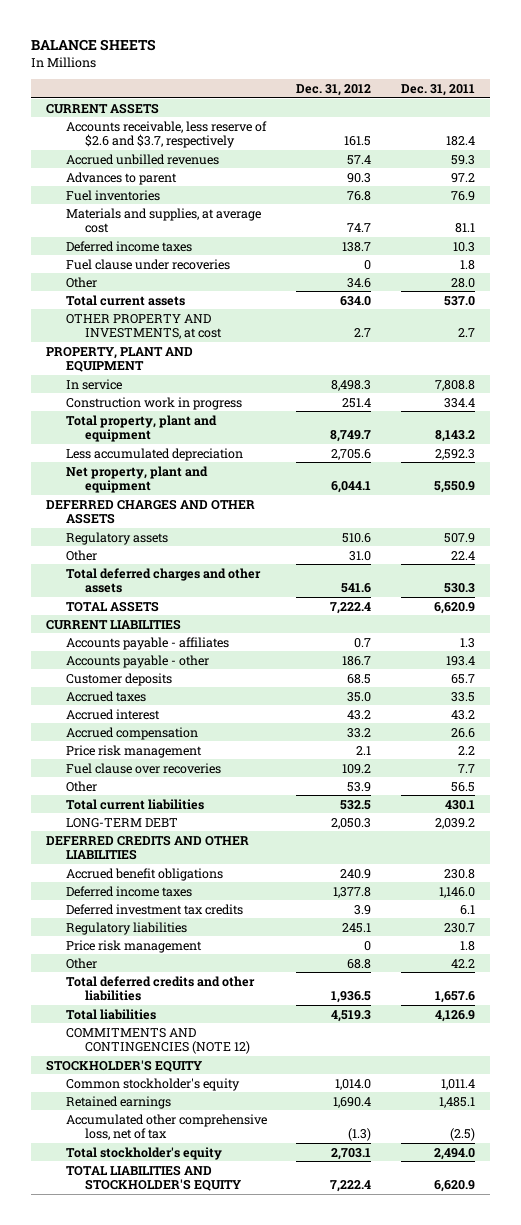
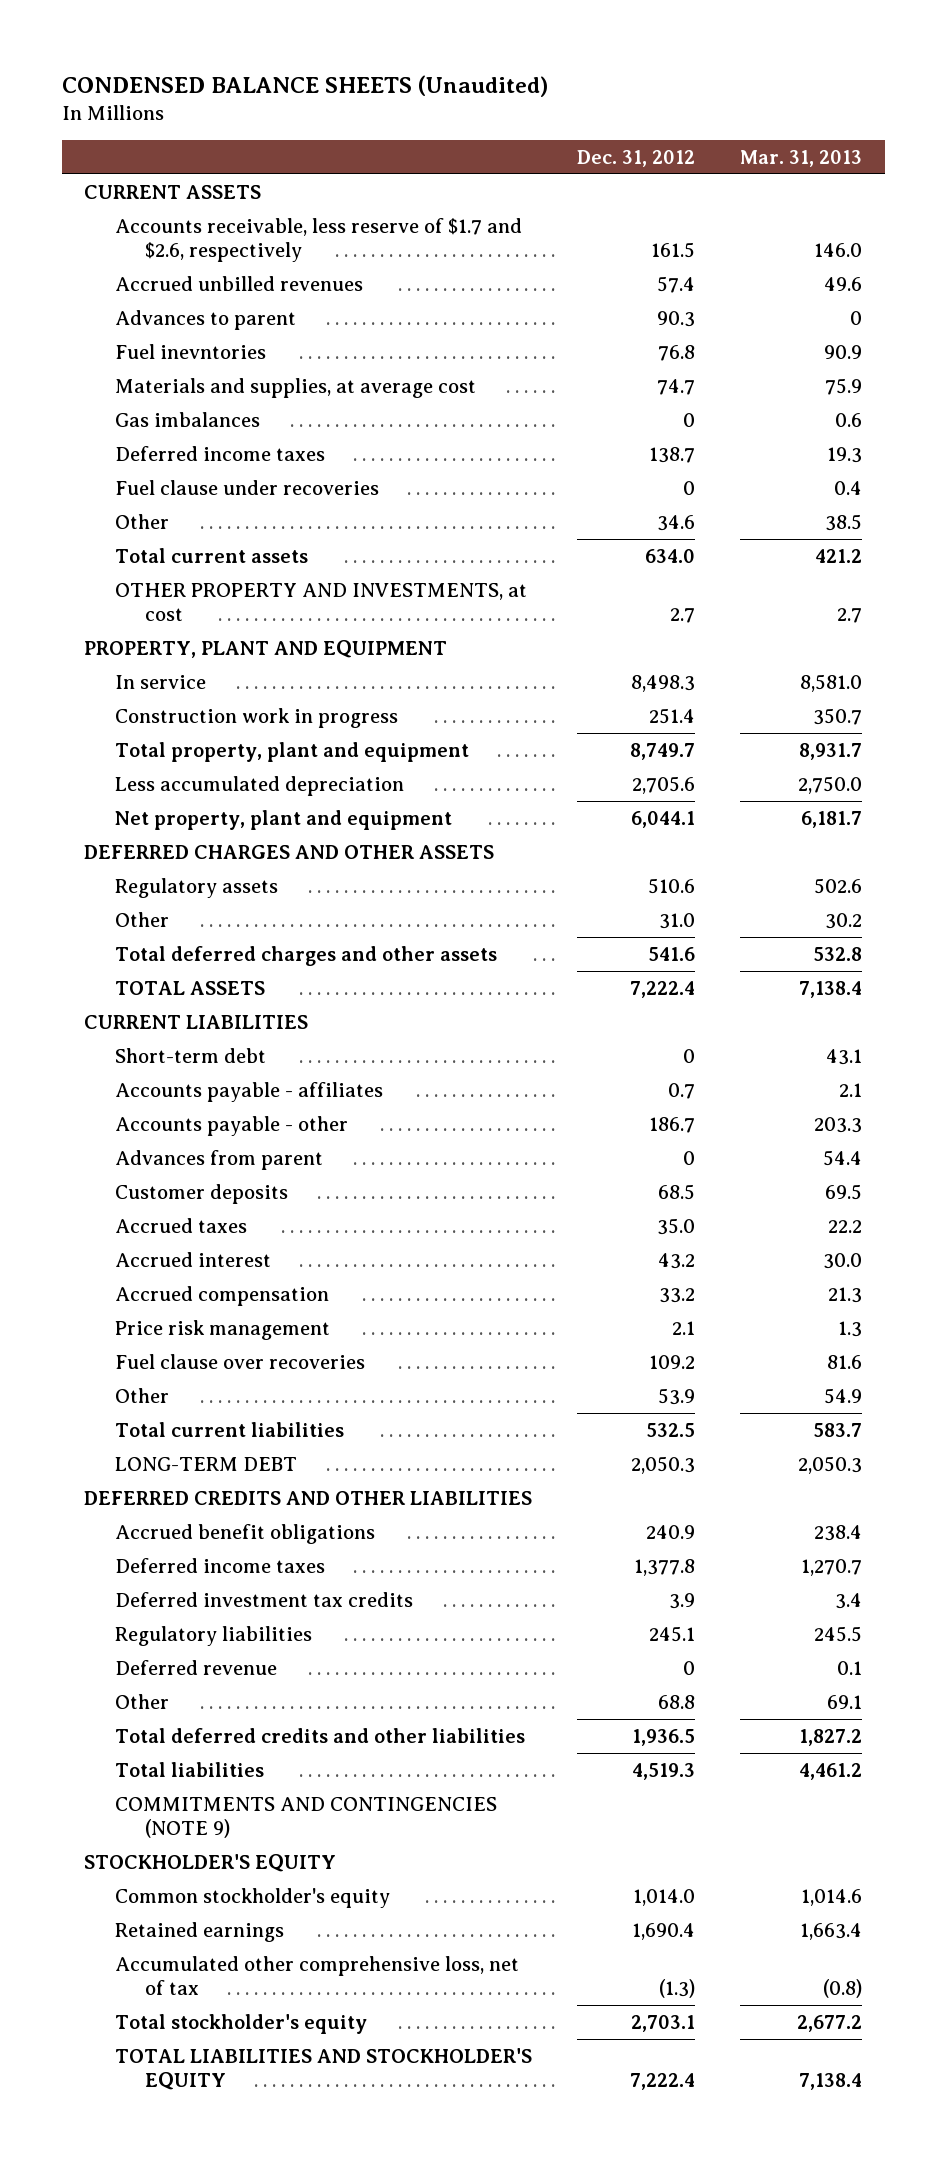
- BALANCE SHEETS
+ CONDENSED BALANCE SHEETS (Unaudited)
- | Dec. 31, 2012 | Dec. 31, 2011
+ | Dec. 31, 2012 | Mar. 31, 2013
- Accounts receivable, less reserve of $2.6 and $3.7, respectively | 161.5 | 182.4
+ Accounts receivable, less reserve of $1.7 and $2.6, respectively | 161.5 | 146.0
- Fuel inventories | 76.8 | 76.9
+ Fuel inevntories | 76.8 | 90.9
+ Gas imbalances | 0 | 0.6
+ Short-term debt | 0 | 43.1
+ Advances from parent | 0 | 54.4
- Price risk management | 0 | 1.8
+ Deferred revenue | 0 | 0.1
- COMMITMENTS AND CONTINGENCIES (NOTE 12)
+ COMMITMENTS AND CONTINGENCIES (NOTE 9)

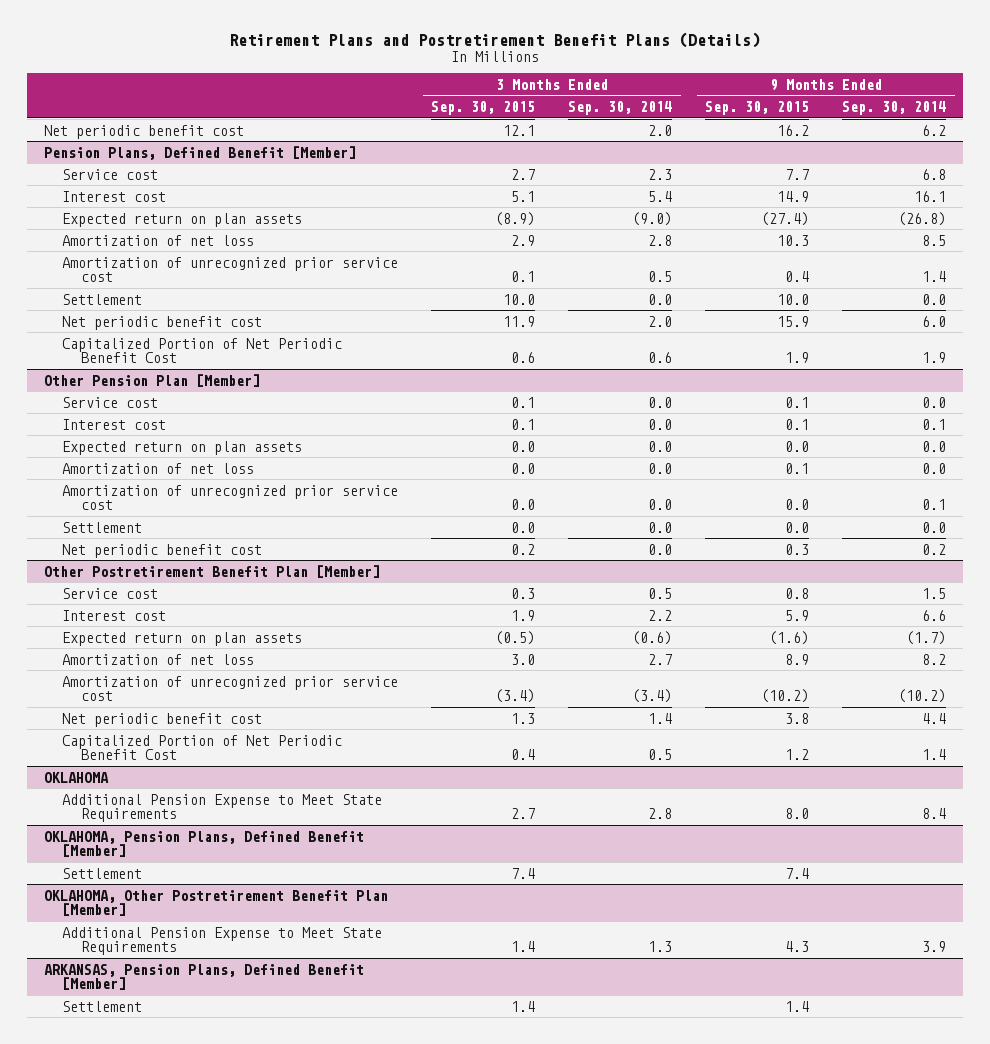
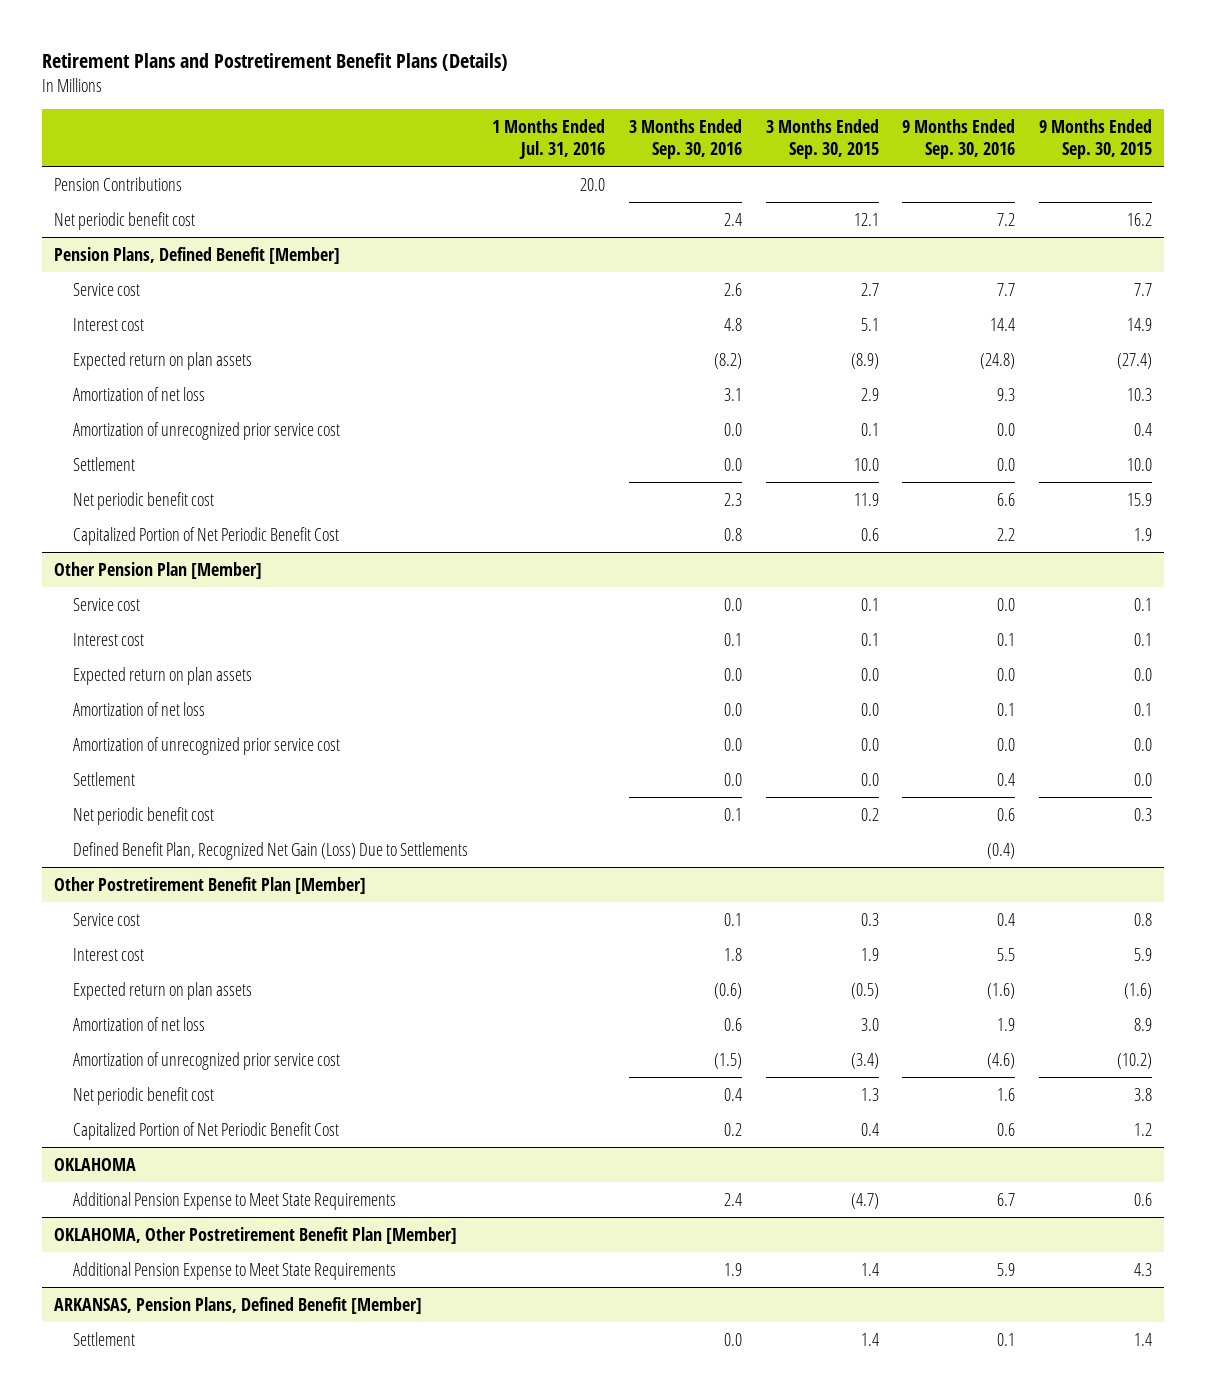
- | 3 Months Ended Sep. 30, 2015 | 3 Months Ended Sep. 30, 2014 | 9 Months Ended Sep. 30, 2015 | 9 Months Ended Sep. 30, 2014
+ | 1 Months Ended Jul. 31, 2016 | 3 Months Ended Sep. 30, 2016 | 3 Months Ended Sep. 30, 2015 | 9 Months Ended Sep. 30, 2016 | 9 Months Ended Sep. 30, 2015
+ Pension Contributions | 20.0 | | | |
@ Other Pension Plan [Member]
+ Defined Benefit Plan, Recognized Net Gain (Loss) Due to Settlements | | | | (0.4) |
@ OKLAHOMA
- Additional Pension Expense to Meet State Requirements | 2.7 | 2.8 | 8.0 | 8.4
- OKLAHOMA, Pension Plans, Defined Benefit [Member]
- Settlement | 7.4 | | 7.4 |
@ OKLAHOMA
+ Additional Pension Expense to Meet State Requirements | | 2.4 | (4.7) | 6.7 | 0.6

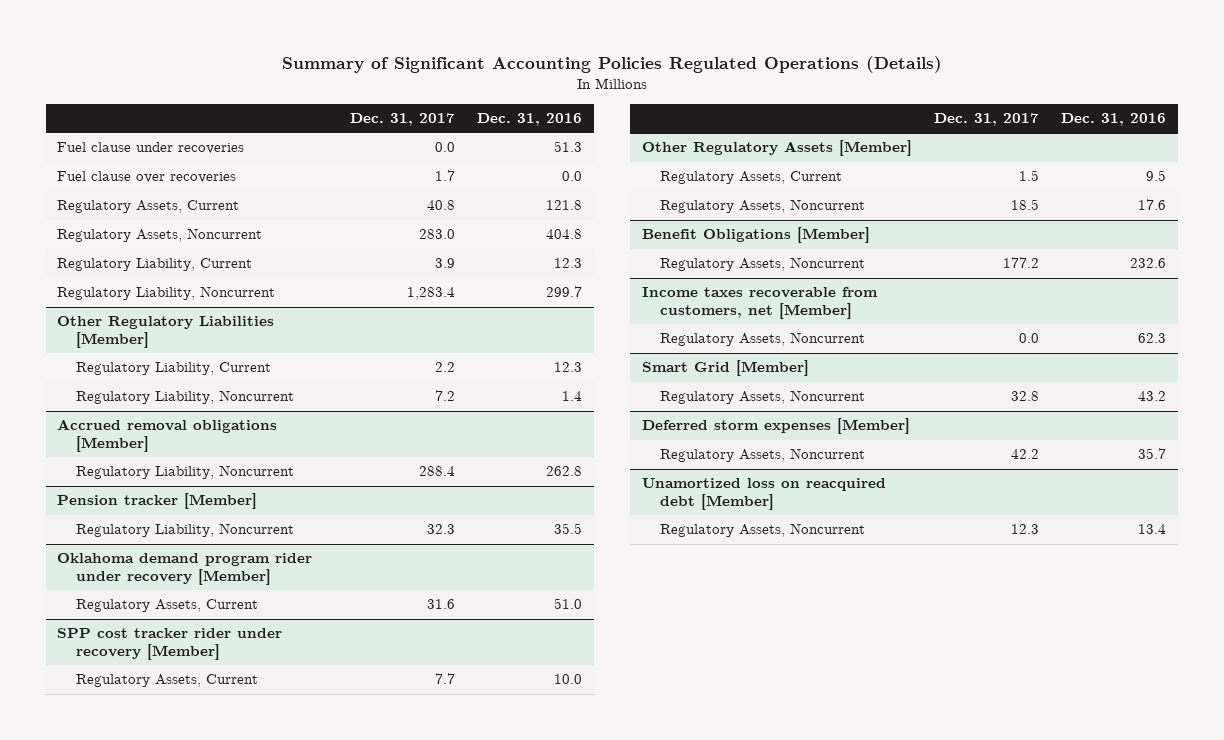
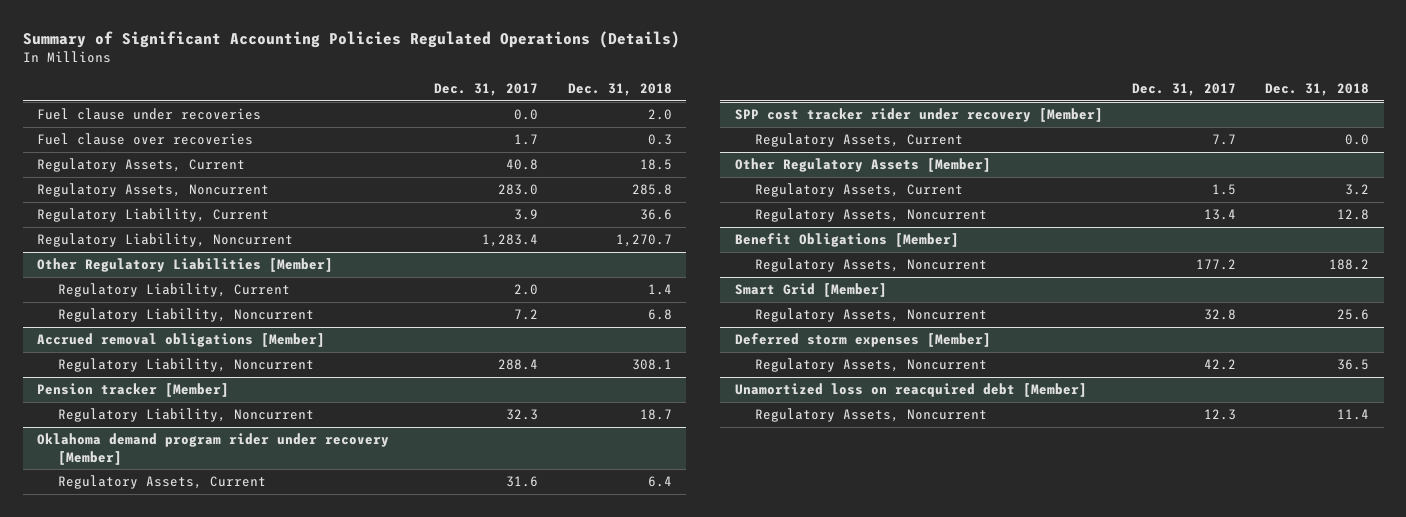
- | Dec. 31, 2017 | Dec. 31, 2016
+ | Dec. 31, 2017 | Dec. 31, 2018
@ Other Regulatory Liabilities [Member]
- Regulatory Liability, Current | 2.2 | 12.3
+ Regulatory Liability, Current | 2.0 | 1.4
@ Other Regulatory Assets [Member]
- Regulatory Assets, Noncurrent | 18.5 | 17.6
+ Regulatory Assets, Noncurrent | 13.4 | 12.8
- Income taxes recoverable from customers, net [Member]
- Regulatory Assets, Noncurrent | 0.0 | 62.3

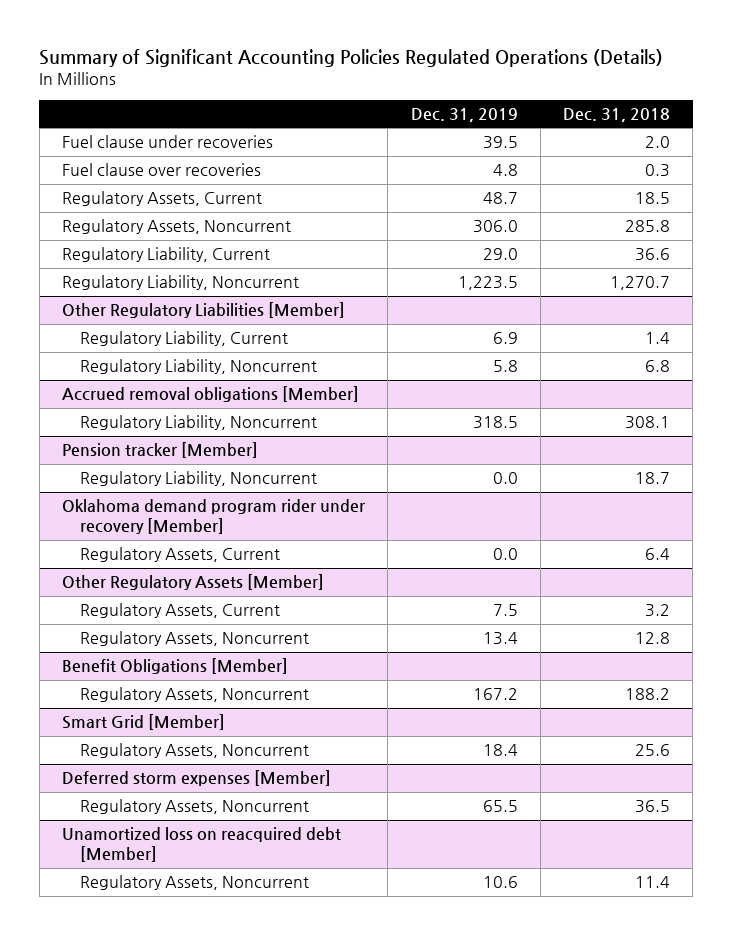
- | Dec. 31, 2017 | Dec. 31, 2018
+ | Dec. 31, 2019 | Dec. 31, 2018
- SPP cost tracker rider under recovery [Member]
- Regulatory Assets, Current | 7.7 | 0.0

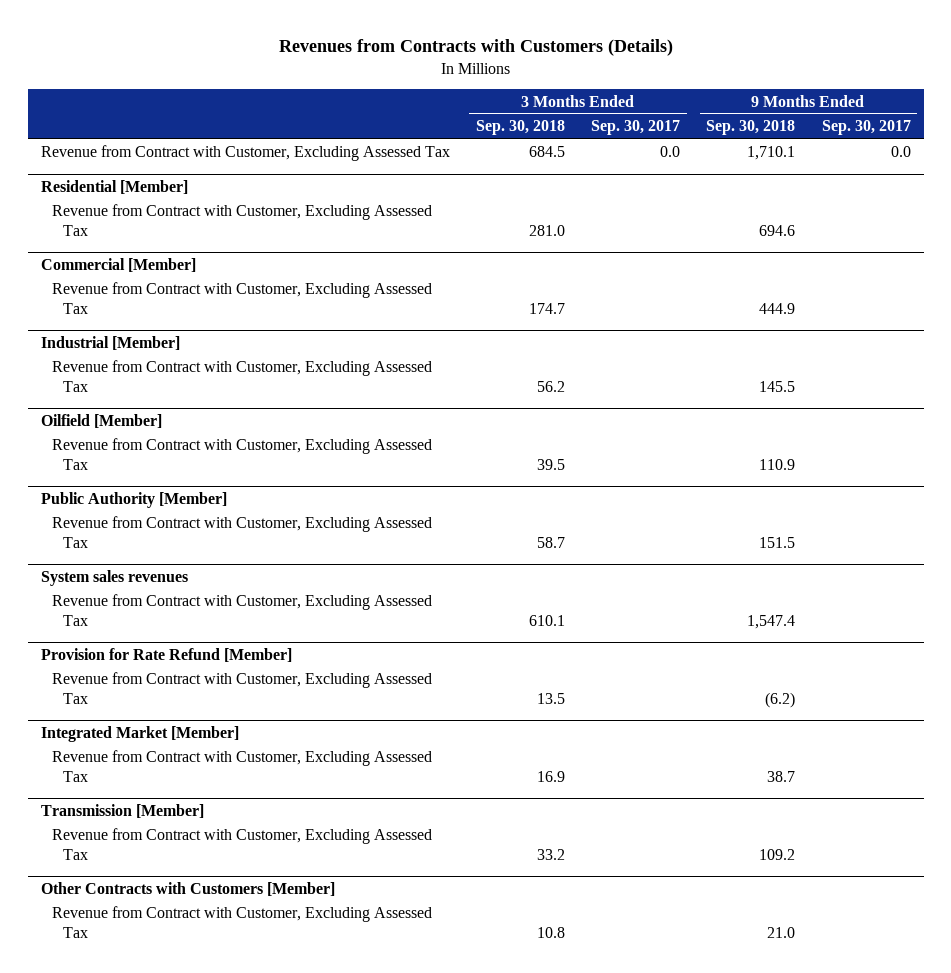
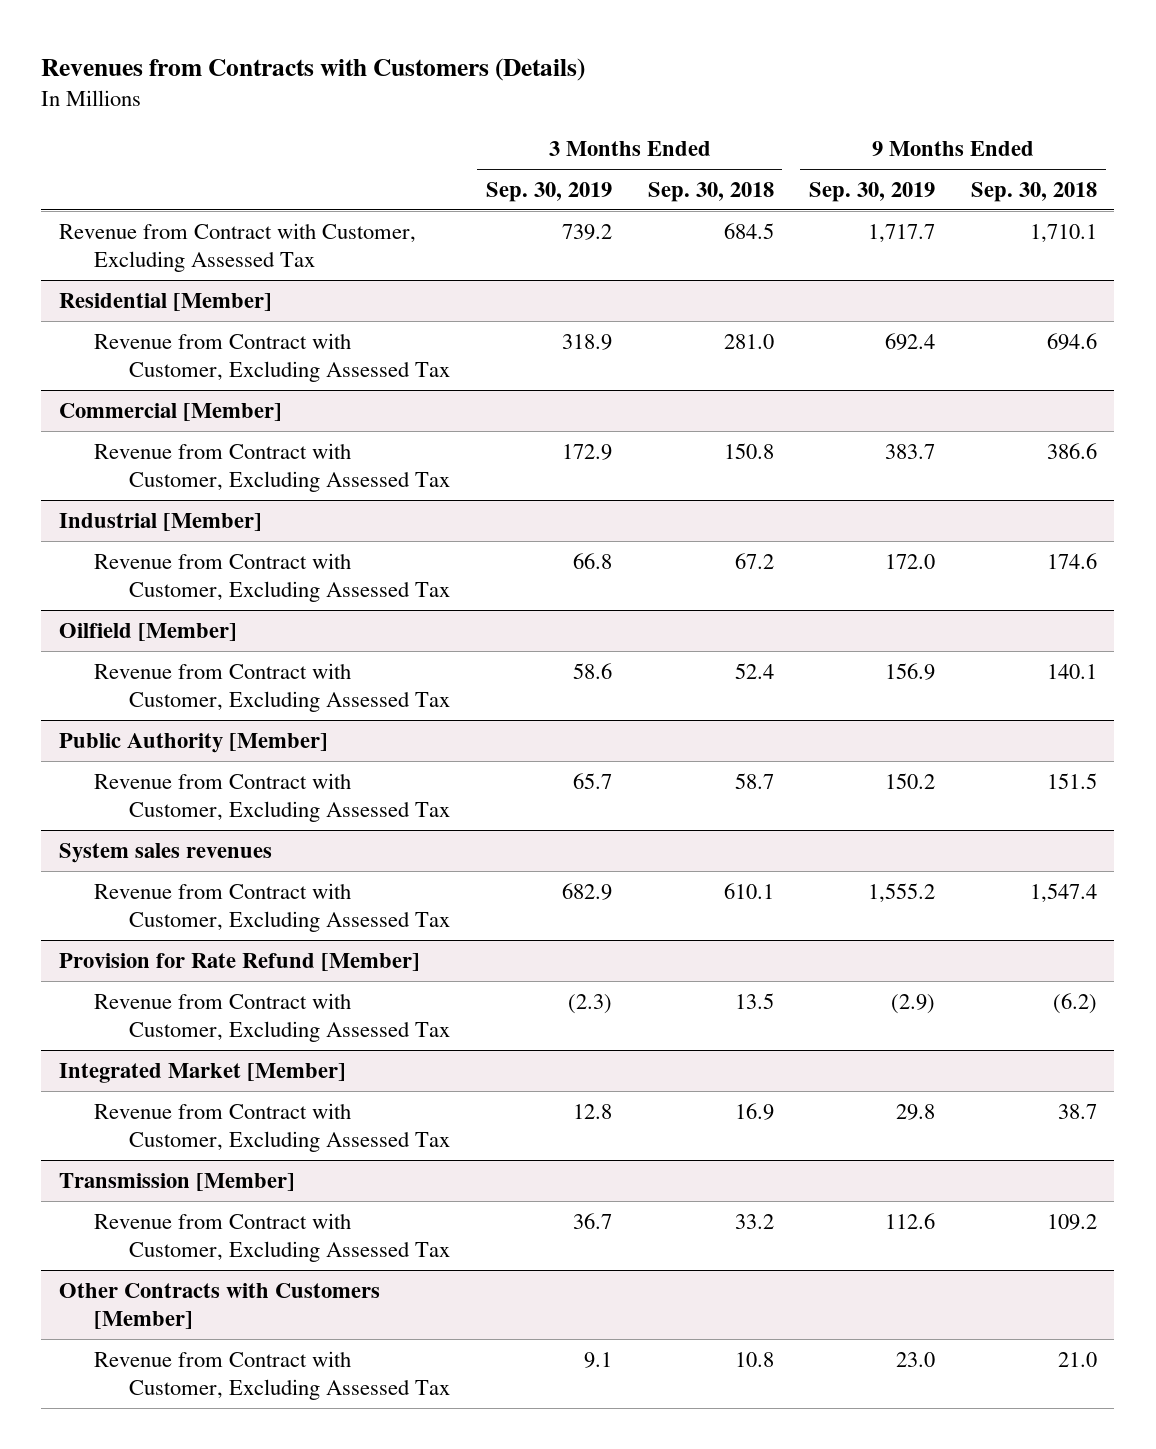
- | 3 Months Ended Sep. 30, 2018 | 3 Months Ended Sep. 30, 2017 | 9 Months Ended Sep. 30, 2018 | 9 Months Ended Sep. 30, 2017
+ | 3 Months Ended Sep. 30, 2019 | 3 Months Ended Sep. 30, 2018 | 9 Months Ended Sep. 30, 2019 | 9 Months Ended Sep. 30, 2018
@ Commercial [Member]
- Revenue from Contract with Customer, Excluding Assessed Tax | 174.7 | | 444.9 |
+ Revenue from Contract with Customer, Excluding Assessed Tax | 172.9 | 150.8 | 383.7 | 386.6
@ Industrial [Member]
- Revenue from Contract with Customer, Excluding Assessed Tax | 56.2 | | 145.5 |
+ Revenue from Contract with Customer, Excluding Assessed Tax | 66.8 | 67.2 | 172.0 | 174.6
@ Oilfield [Member]
- Revenue from Contract with Customer, Excluding Assessed Tax | 39.5 | | 110.9 |
+ Revenue from Contract with Customer, Excluding Assessed Tax | 58.6 | 52.4 | 156.9 | 140.1

